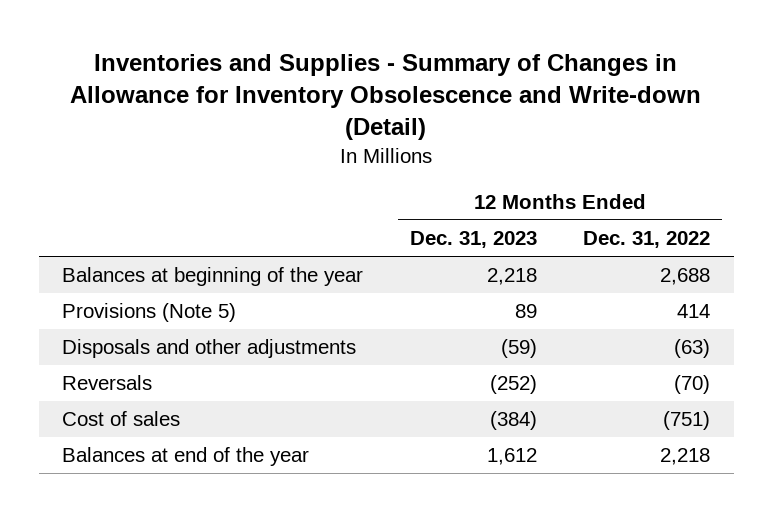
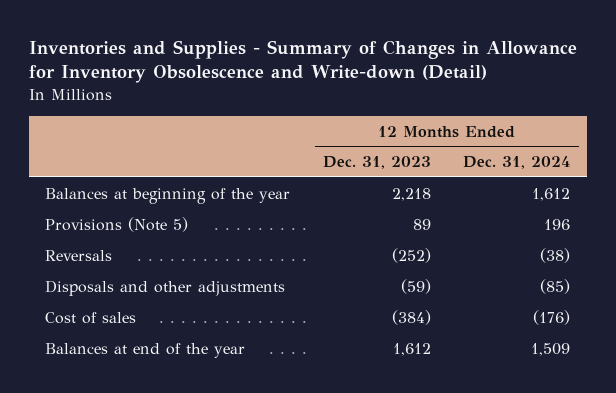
- | 12 Months Ended Dec. 31, 2023 | 12 Months Ended Dec. 31, 2022
+ | 12 Months Ended Dec. 31, 2023 | 12 Months Ended Dec. 31, 2024
moved down: Disposals and other adjustments | (59) | (85)

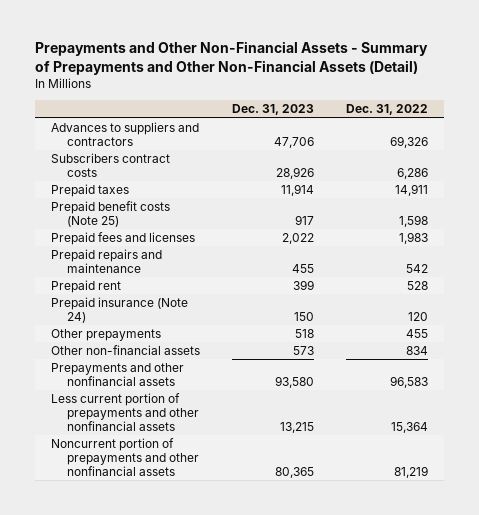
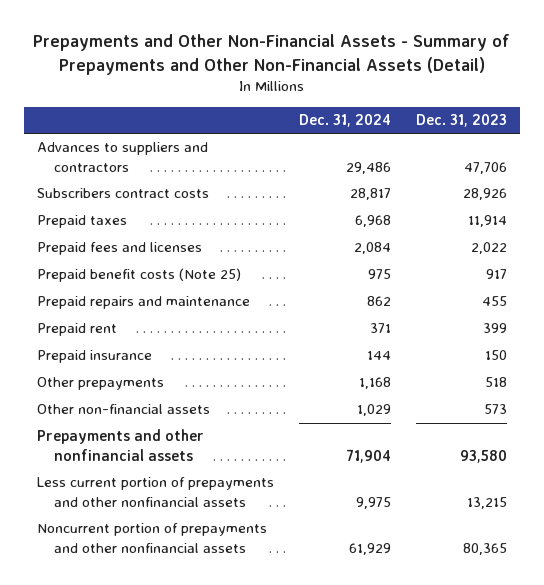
- | Dec. 31, 2023 | Dec. 31, 2022
+ | Dec. 31, 2024 | Dec. 31, 2023
moved down: Prepaid benefit costs (Note 25) | 975 | 917
- Prepaid insurance (Note 24) | 150 | 120
+ Prepaid insurance | 144 | 150

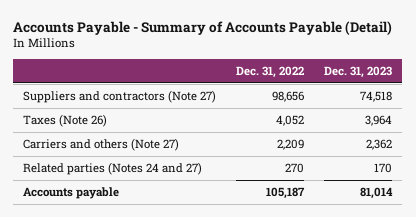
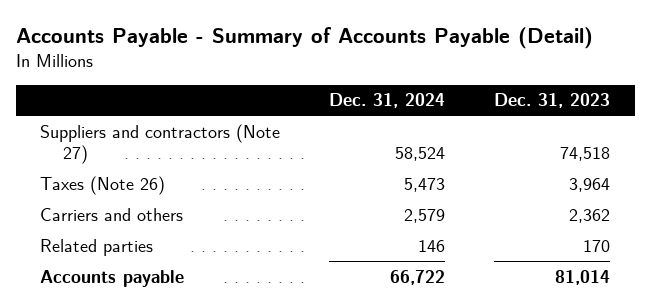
- | Dec. 31, 2022 | Dec. 31, 2023
+ | Dec. 31, 2024 | Dec. 31, 2023
- Carriers and others (Note 27) | 2,209 | 2,362
- Related parties (Notes 24 and 27) | 270 | 170
+ Carriers and others | 2,579 | 2,362
+ Related parties | 146 | 170

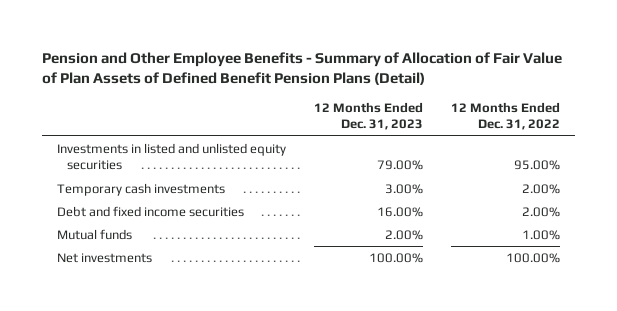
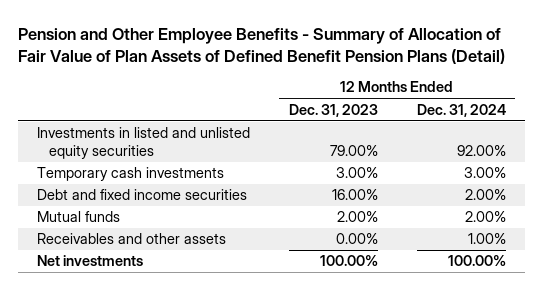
- | 12 Months Ended Dec. 31, 2023 | 12 Months Ended Dec. 31, 2022
+ | 12 Months Ended Dec. 31, 2023 | 12 Months Ended Dec. 31, 2024
+ Receivables and other assets | 0.00% | 1.00%

